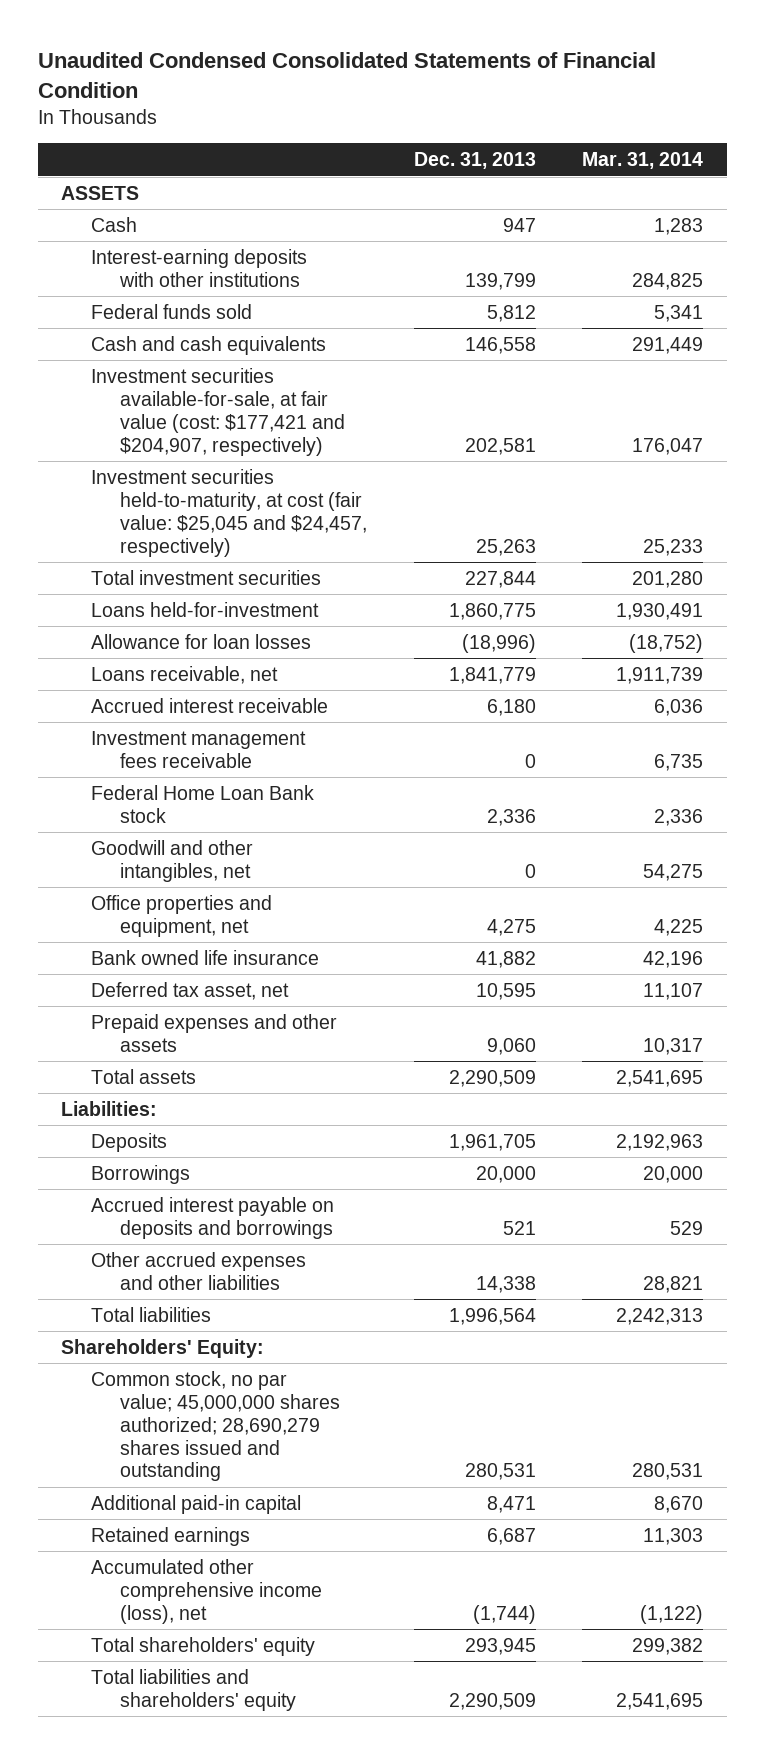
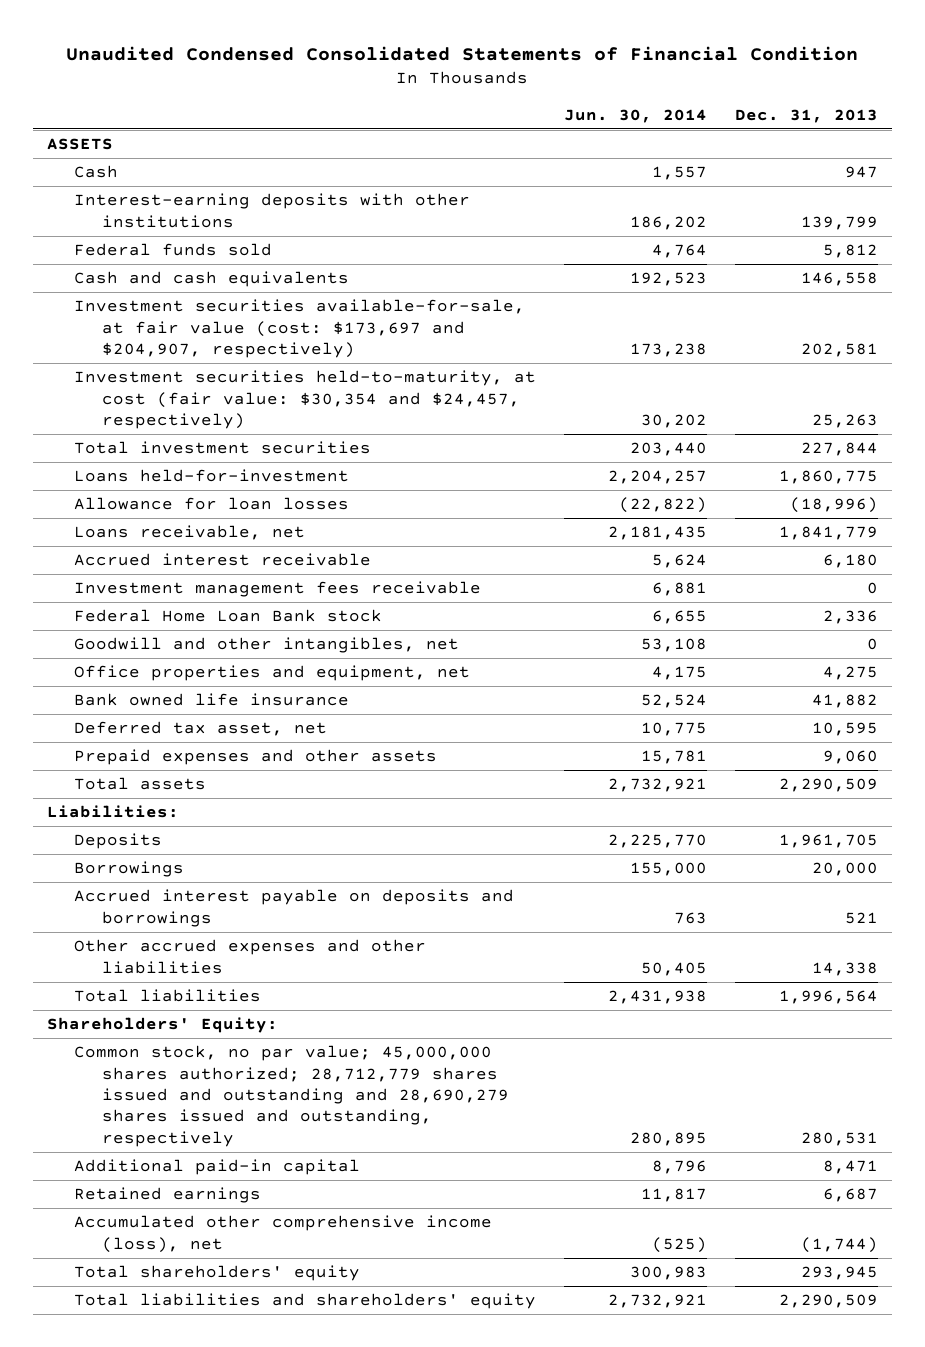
- | Dec. 31, 2013 | Mar. 31, 2014
+ | Jun. 30, 2014 | Dec. 31, 2013
- Investment securities available-for-sale, at fair value (cost: $177,421 and $204,907, respectively) | 202,581 | 176,047
- Investment securities held-to-maturity, at cost (fair value: $25,045 and $24,457, respectively) | 25,263 | 25,233
+ Investment securities available-for-sale, at fair value (cost: $173,697 and $204,907, respectively) | 173,238 | 202,581
+ Investment securities held-to-maturity, at cost (fair value: $30,354 and $24,457, respectively) | 30,202 | 25,263
- Common stock, no par value; 45,000,000 shares authorized; 28,690,279 shares issued and outstanding | 280,531 | 280,531
+ Common stock, no par value; 45,000,000 shares authorized; 28,712,779 shares issued and outstanding and 28,690,279 shares issued and outstanding, respectively | 280,895 | 280,531

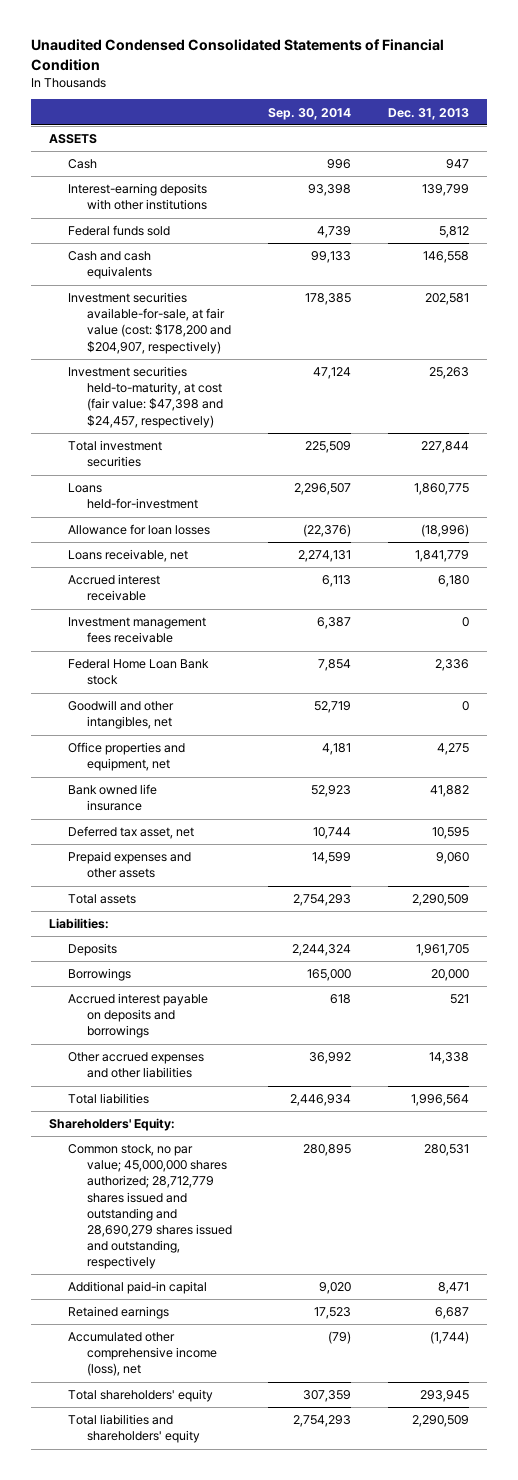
- | Jun. 30, 2014 | Dec. 31, 2013
+ | Sep. 30, 2014 | Dec. 31, 2013
- Investment securities available-for-sale, at fair value (cost: $173,697 and $204,907, respectively) | 173,238 | 202,581
- Investment securities held-to-maturity, at cost (fair value: $30,354 and $24,457, respectively) | 30,202 | 25,263
+ Investment securities available-for-sale, at fair value (cost: $178,200 and $204,907, respectively) | 178,385 | 202,581
+ Investment securities held-to-maturity, at cost (fair value: $47,398 and $24,457, respectively) | 47,124 | 25,263

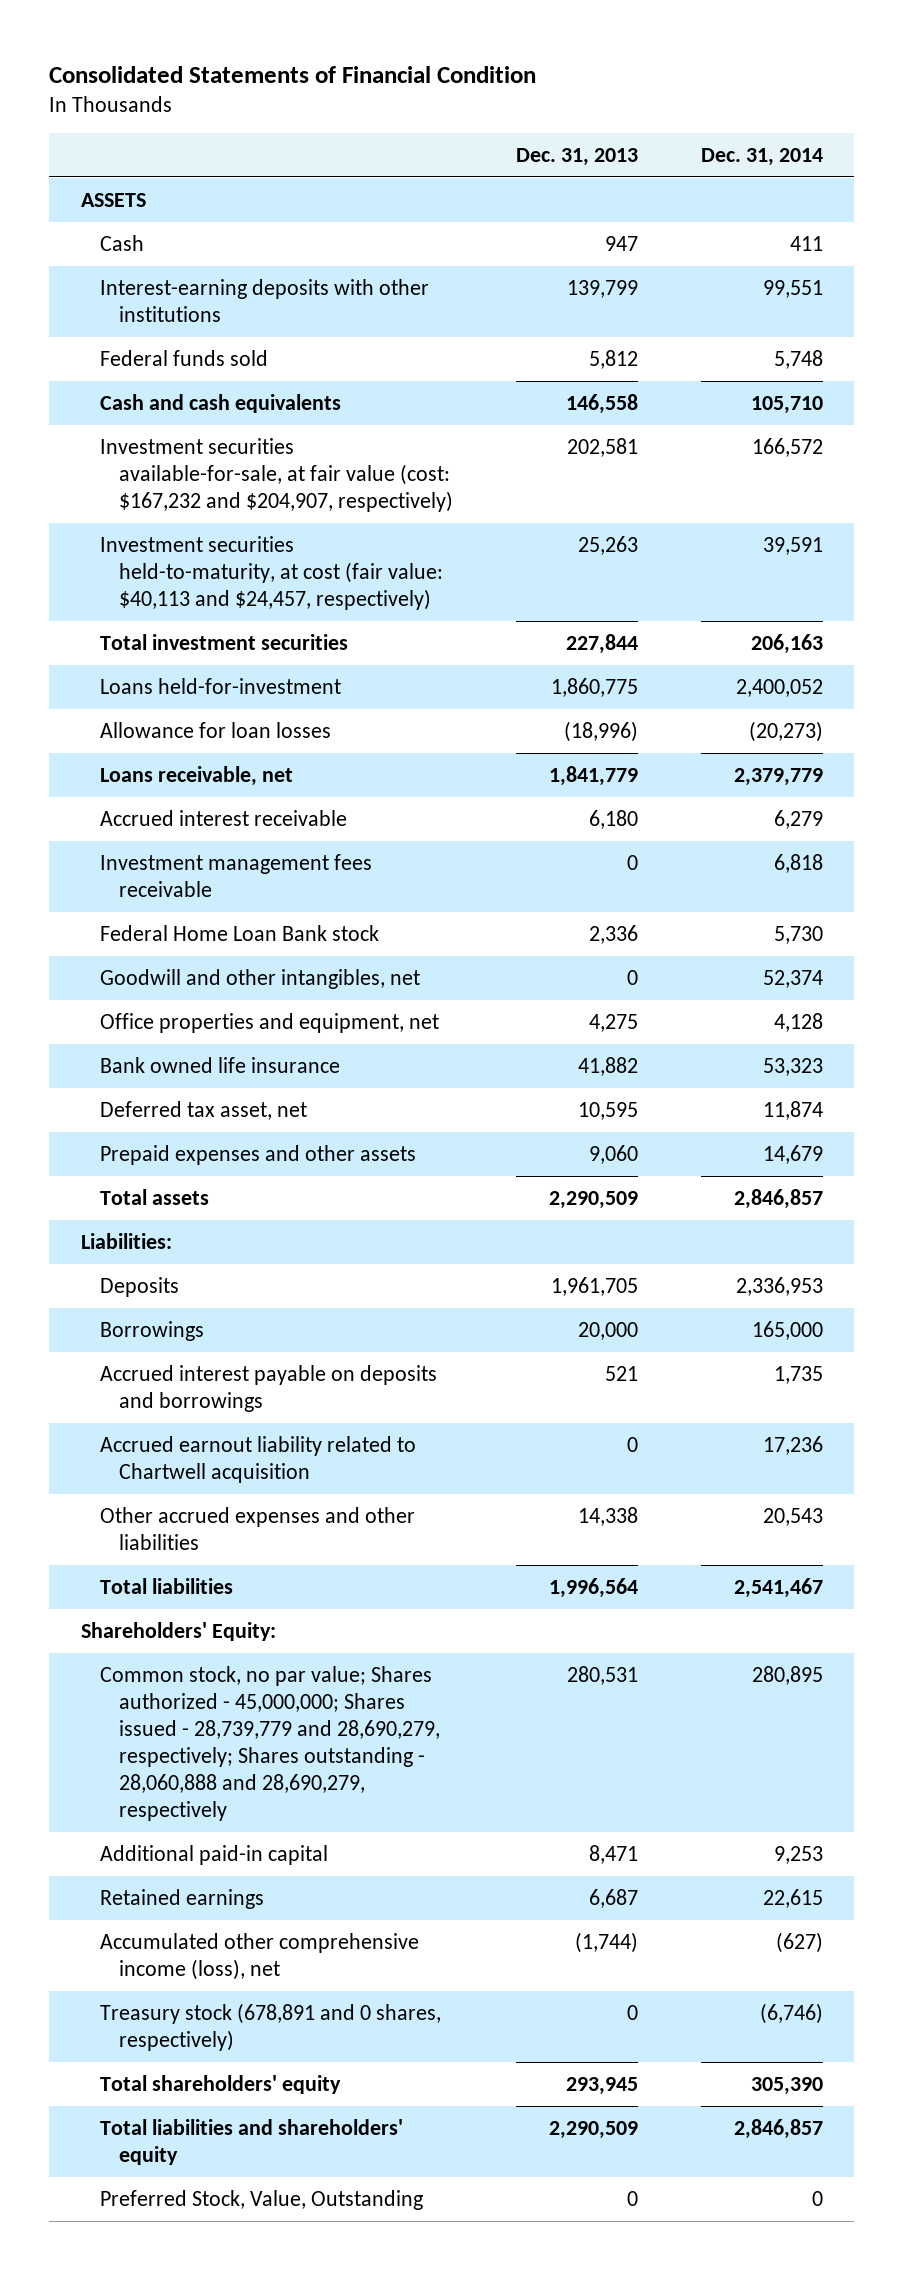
- Unaudited Condensed Consolidated Statements of Financial Condition
+ Consolidated Statements of Financial Condition
- | Sep. 30, 2014 | Dec. 31, 2013
+ | Dec. 31, 2013 | Dec. 31, 2014
- Investment securities available-for-sale, at fair value (cost: $178,200 and $204,907, respectively) | 178,385 | 202,581
- Investment securities held-to-maturity, at cost (fair value: $47,398 and $24,457, respectively) | 47,124 | 25,263
+ Investment securities available-for-sale, at fair value (cost: $167,232 and $204,907, respectively) | 202,581 | 166,572
+ Investment securities held-to-maturity, at cost (fair value: $40,113 and $24,457, respectively) | 25,263 | 39,591
+ Accrued earnout liability related to Chartwell acquisition | 0 | 17,236
- Common stock, no par value; 45,000,000 shares authorized; 28,712,779 shares issued and outstanding and 28,690,279 shares issued and outstanding, respectively | 280,895 | 280,531
+ Common stock, no par value; Shares authorized - 45,000,000; Shares issued - 28,739,779 and 28,690,279, respectively; Shares outstanding - 28,060,888 and 28,690,279, respectively | 280,531 | 280,895
+ Treasury stock (678,891 and 0 shares, respectively) | 0 | (6,746)
+ Preferred Stock, Value, Outstanding | 0 | 0

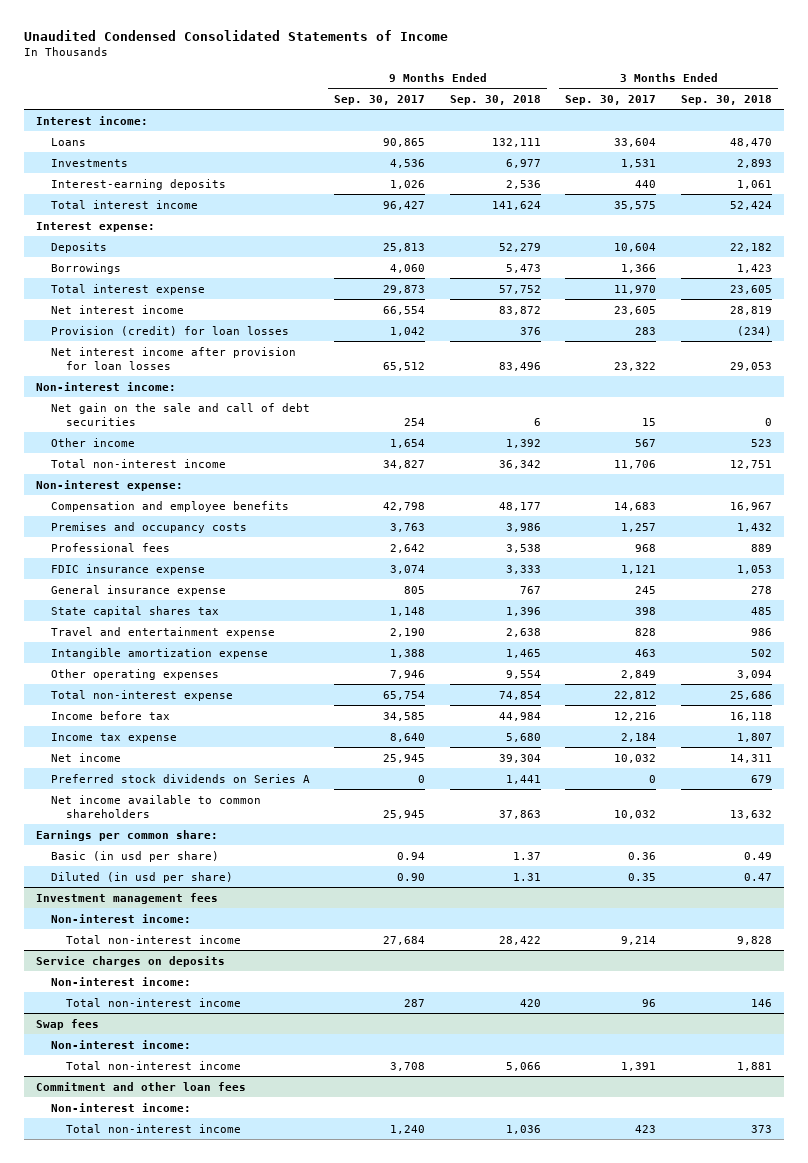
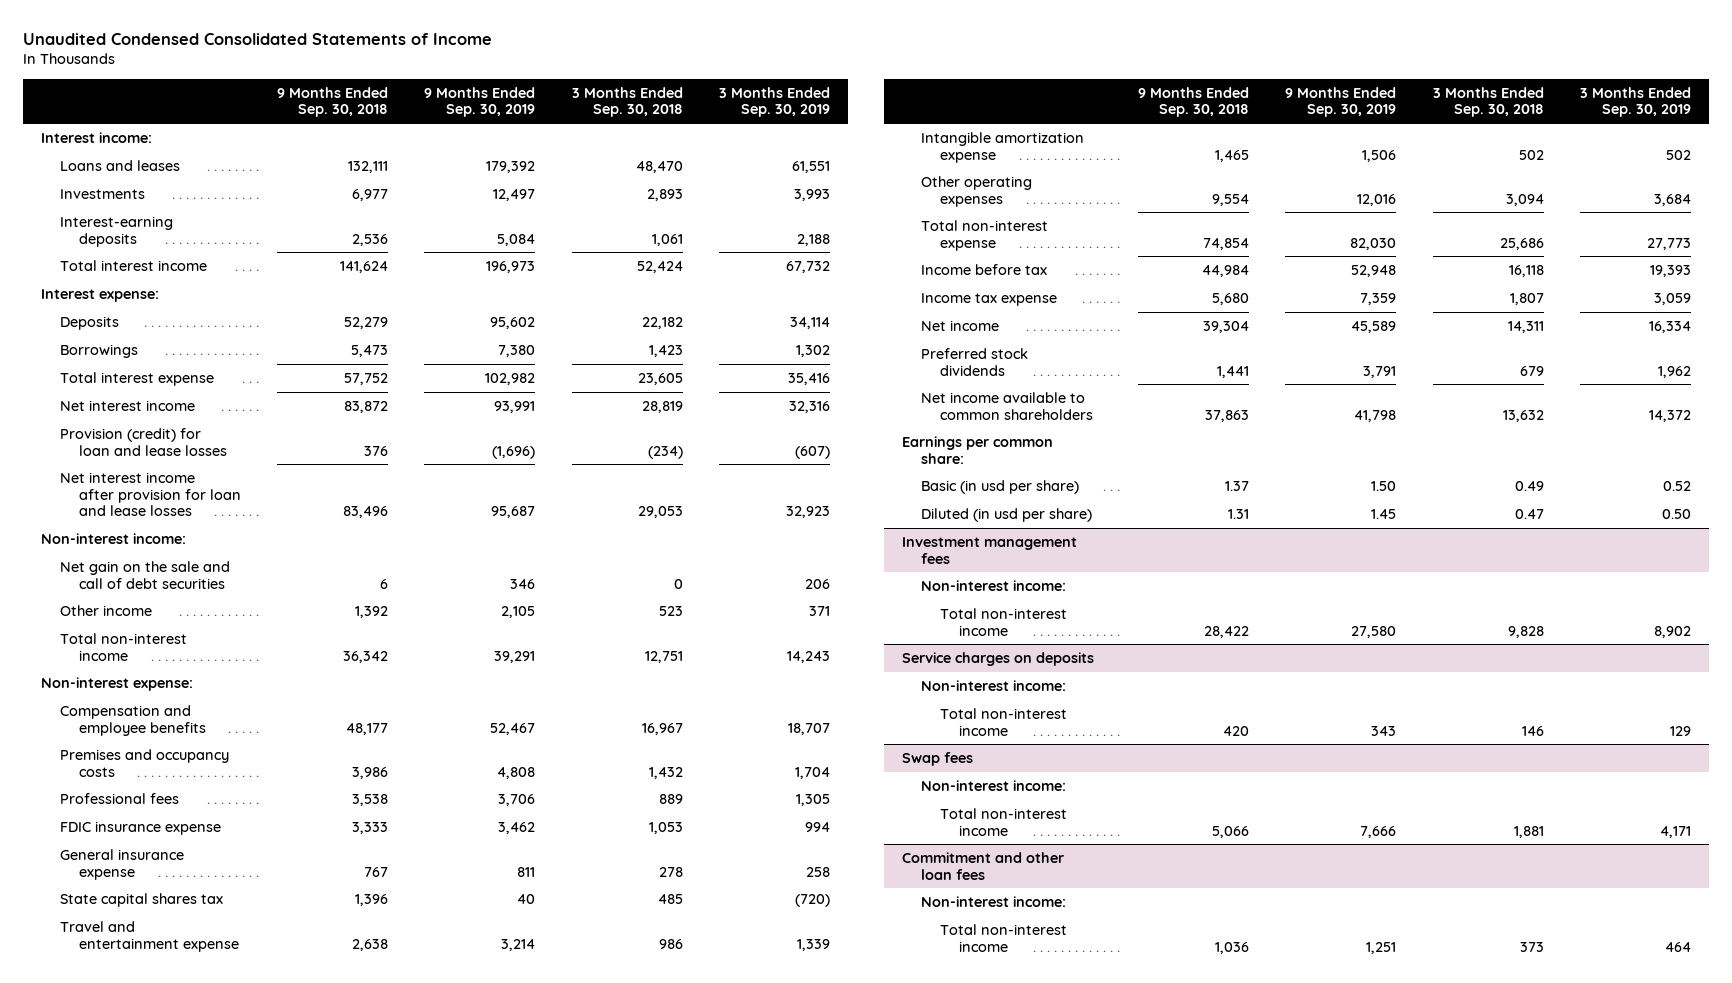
- | 9 Months Ended Sep. 30, 2017 | 9 Months Ended Sep. 30, 2018 | 3 Months Ended Sep. 30, 2017 | 3 Months Ended Sep. 30, 2018
+ | 9 Months Ended Sep. 30, 2018 | 9 Months Ended Sep. 30, 2019 | 3 Months Ended Sep. 30, 2018 | 3 Months Ended Sep. 30, 2019
- Loans | 90,865 | 132,111 | 33,604 | 48,470
+ Loans and leases | 132,111 | 179,392 | 48,470 | 61,551
- Provision (credit) for loan losses | 1,042 | 376 | 283 | (234)
- Net interest income after provision for loan losses | 65,512 | 83,496 | 23,322 | 29,053
+ Provision (credit) for loan and lease losses | 376 | (1,696) | (234) | (607)
+ Net interest income after provision for loan and lease losses | 83,496 | 95,687 | 29,053 | 32,923
- Preferred stock dividends on Series A | 0 | 1,441 | 0 | 679
+ Preferred stock dividends | 1,441 | 3,791 | 679 | 1,962

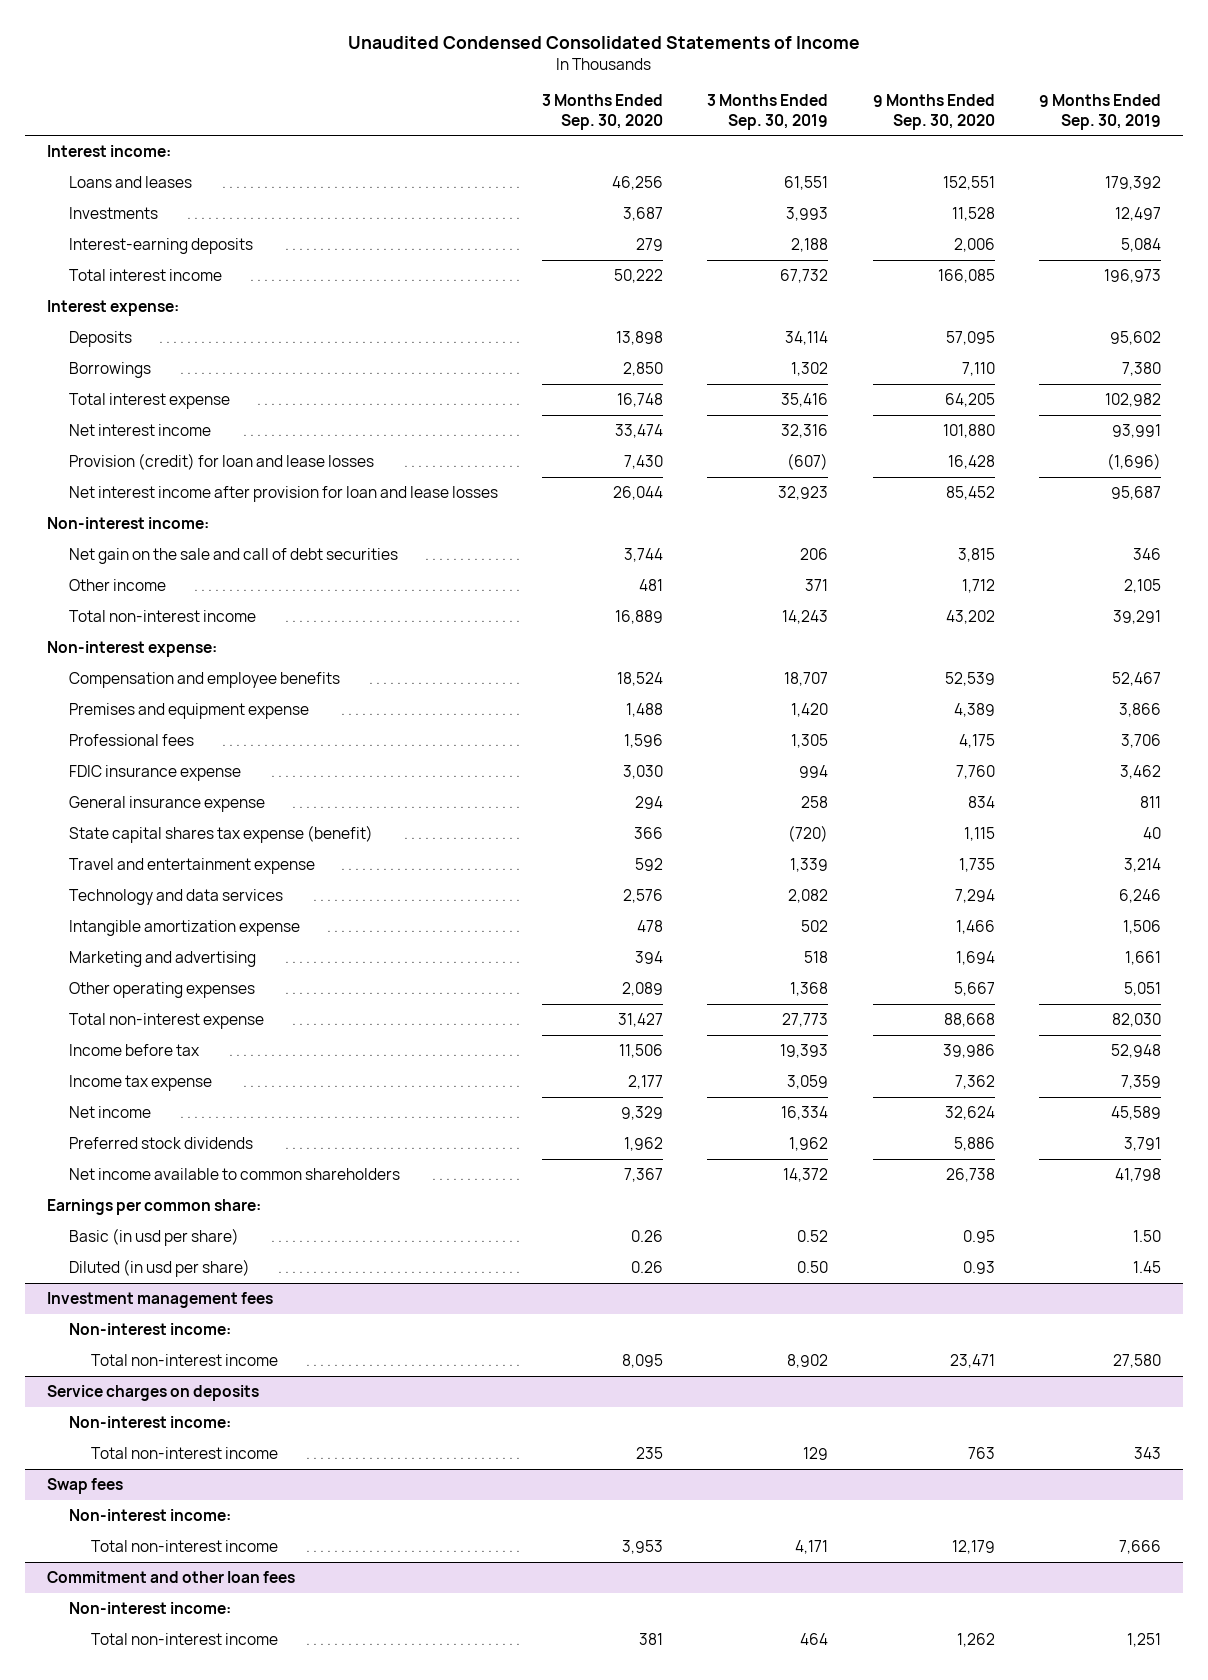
- | 9 Months Ended Sep. 30, 2018 | 9 Months Ended Sep. 30, 2019 | 3 Months Ended Sep. 30, 2018 | 3 Months Ended Sep. 30, 2019
+ | 3 Months Ended Sep. 30, 2020 | 3 Months Ended Sep. 30, 2019 | 9 Months Ended Sep. 30, 2020 | 9 Months Ended Sep. 30, 2019
- Premises and occupancy costs | 3,986 | 4,808 | 1,432 | 1,704
+ Premises and equipment expense | 1,488 | 1,420 | 4,389 | 3,866
- State capital shares tax | 1,396 | 40 | 485 | (720)
+ State capital shares tax expense (benefit) | 366 | (720) | 1,115 | 40
+ Technology and data services | 2,576 | 2,082 | 7,294 | 6,246
- Other operating expenses | 9,554 | 12,016 | 3,094 | 3,684
+ Marketing and advertising | 394 | 518 | 1,694 | 1,661
+ Other operating expenses | 2,089 | 1,368 | 5,667 | 5,051

